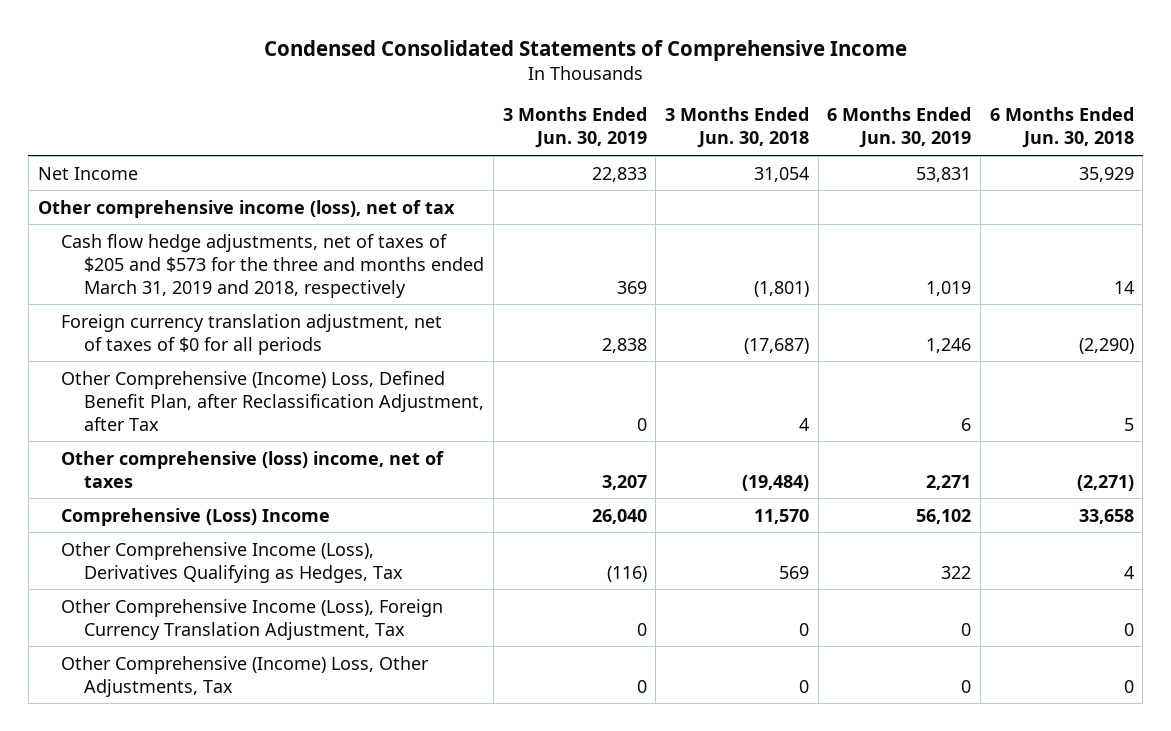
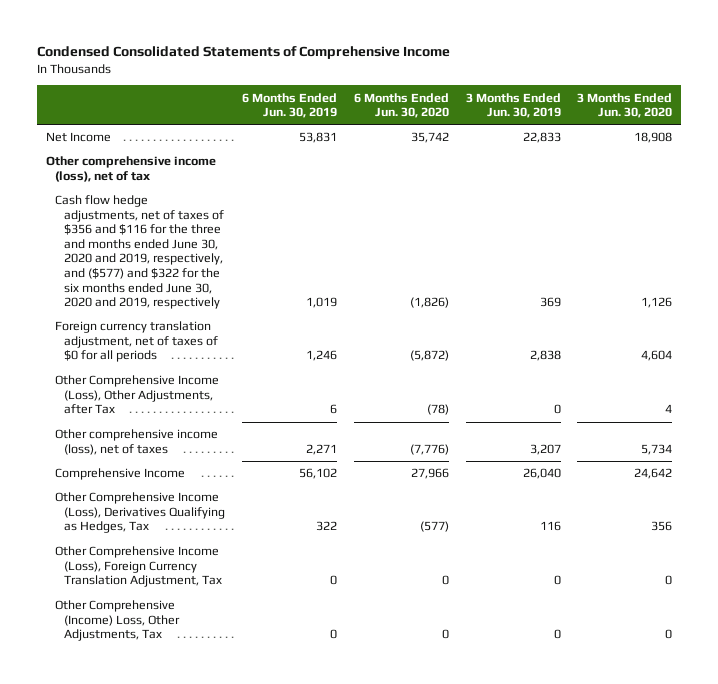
- | 3 Months Ended Jun. 30, 2019 | 3 Months Ended Jun. 30, 2018 | 6 Months Ended Jun. 30, 2019 | 6 Months Ended Jun. 30, 2018
+ | 6 Months Ended Jun. 30, 2019 | 6 Months Ended Jun. 30, 2020 | 3 Months Ended Jun. 30, 2019 | 3 Months Ended Jun. 30, 2020
- Cash flow hedge adjustments, net of taxes of $205 and $573 for the three and months ended March 31, 2019 and 2018, respectively | 369 | (1,801) | 1,019 | 14
+ Cash flow hedge adjustments, net of taxes of $356 and $116 for the three and months ended June 30, 2020 and 2019, respectively, and ($577) and $322 for the six months ended June 30, 2020 and 2019, respectively | 1,019 | (1,826) | 369 | 1,126
- Other Comprehensive (Income) Loss, Defined Benefit Plan, after Reclassification Adjustment, after Tax | 0 | 4 | 6 | 5
- Other comprehensive (loss) income, net of taxes | 3,207 | (19,484) | 2,271 | (2,271)
- Comprehensive (Loss) Income | 26,040 | 11,570 | 56,102 | 33,658
- Other Comprehensive Income (Loss), Derivatives Qualifying as Hedges, Tax | (116) | 569 | 322 | 4
+ Other Comprehensive Income (Loss), Other Adjustments, after Tax | 6 | (78) | 0 | 4
+ Other comprehensive income (loss), net of taxes | 2,271 | (7,776) | 3,207 | 5,734
+ Comprehensive Income | 56,102 | 27,966 | 26,040 | 24,642
+ Other Comprehensive Income (Loss), Derivatives Qualifying as Hedges, Tax | 322 | (577) | 116 | 356

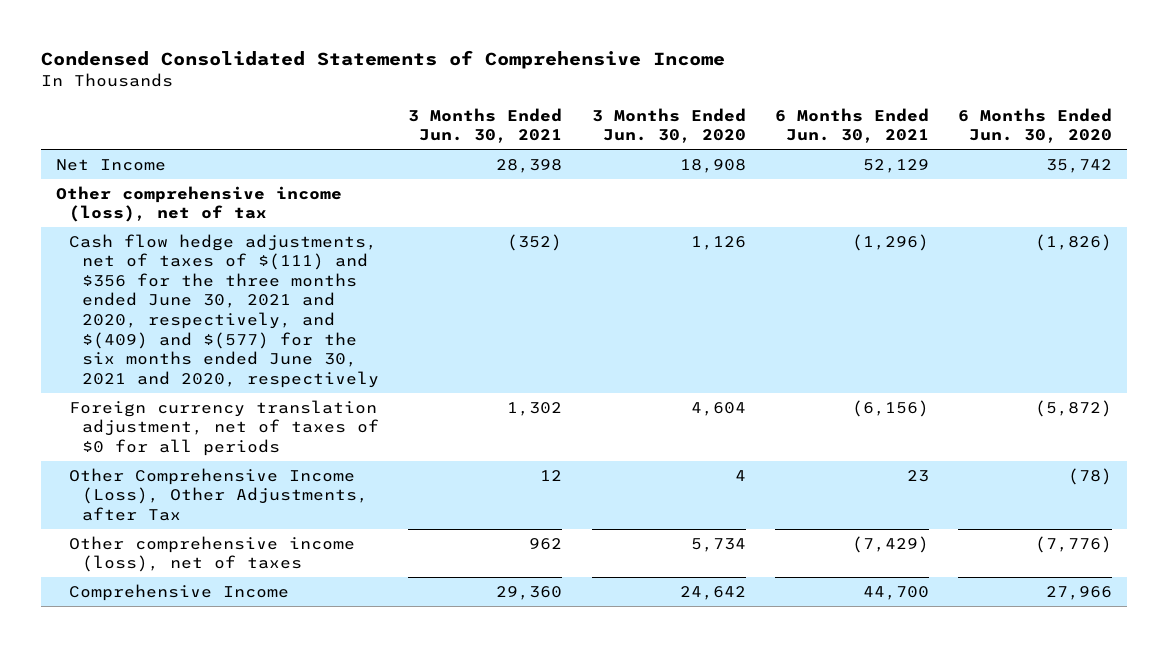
- | 6 Months Ended Jun. 30, 2019 | 6 Months Ended Jun. 30, 2020 | 3 Months Ended Jun. 30, 2019 | 3 Months Ended Jun. 30, 2020
+ | 3 Months Ended Jun. 30, 2021 | 3 Months Ended Jun. 30, 2020 | 6 Months Ended Jun. 30, 2021 | 6 Months Ended Jun. 30, 2020
- Cash flow hedge adjustments, net of taxes of $356 and $116 for the three and months ended June 30, 2020 and 2019, respectively, and ($577) and $322 for the six months ended June 30, 2020 and 2019, respectively | 1,019 | (1,826) | 369 | 1,126
+ Cash flow hedge adjustments, net of taxes of $(111) and $356 for the three months ended June 30, 2021 and 2020, respectively, and $(409) and $(577) for the six months ended June 30, 2021 and 2020, respectively | (352) | 1,126 | (1,296) | (1,826)
- Other Comprehensive Income (Loss), Derivatives Qualifying as Hedges, Tax | 322 | (577) | 116 | 356
- Other Comprehensive Income (Loss), Foreign Currency Translation Adjustment, Tax | 0 | 0 | 0 | 0
- Other Comprehensive (Income) Loss, Other Adjustments, Tax | 0 | 0 | 0 | 0

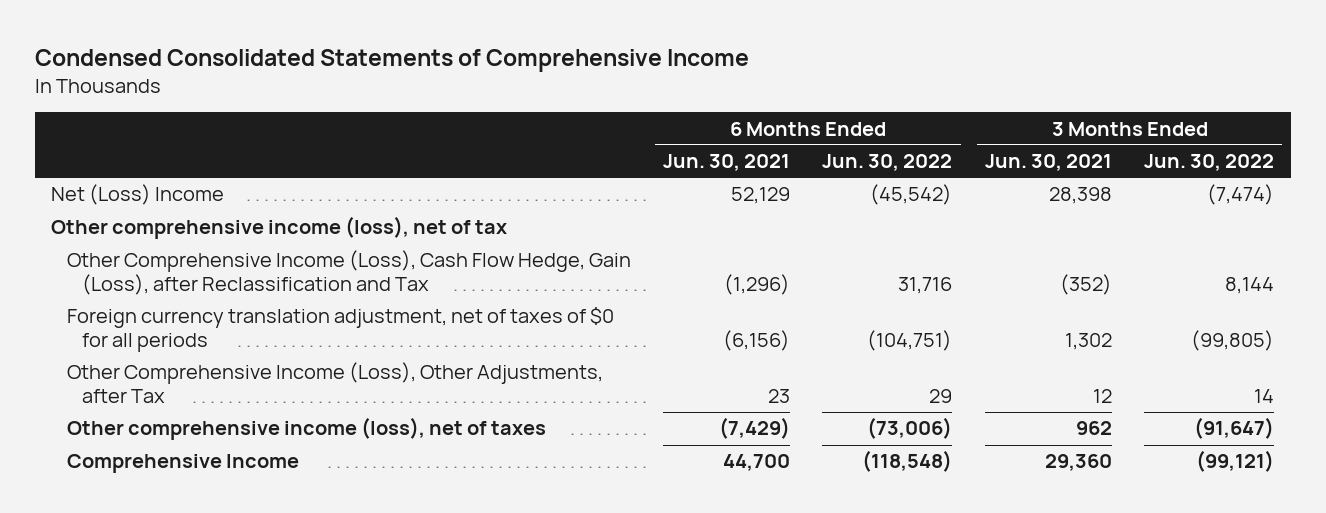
- | 3 Months Ended Jun. 30, 2021 | 3 Months Ended Jun. 30, 2020 | 6 Months Ended Jun. 30, 2021 | 6 Months Ended Jun. 30, 2020
+ | 6 Months Ended Jun. 30, 2021 | 6 Months Ended Jun. 30, 2022 | 3 Months Ended Jun. 30, 2021 | 3 Months Ended Jun. 30, 2022
- Net Income | 28,398 | 18,908 | 52,129 | 35,742
+ Net (Loss) Income | 52,129 | (45,542) | 28,398 | (7,474)
- Cash flow hedge adjustments, net of taxes of $(111) and $356 for the three months ended June 30, 2021 and 2020, respectively, and $(409) and $(577) for the six months ended June 30, 2021 and 2020, respectively | (352) | 1,126 | (1,296) | (1,826)
+ Other Comprehensive Income (Loss), Cash Flow Hedge, Gain (Loss), after Reclassification and Tax | (1,296) | 31,716 | (352) | 8,144

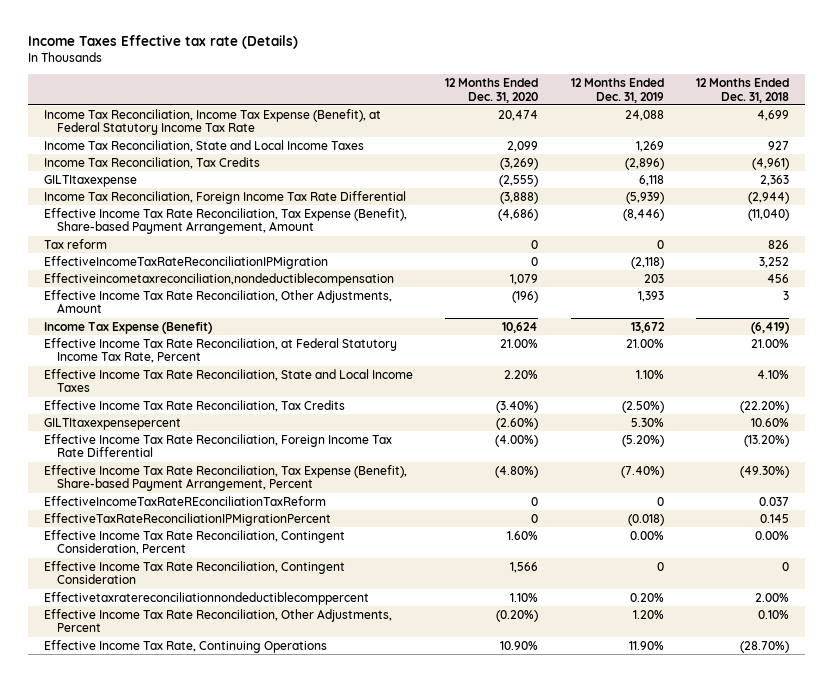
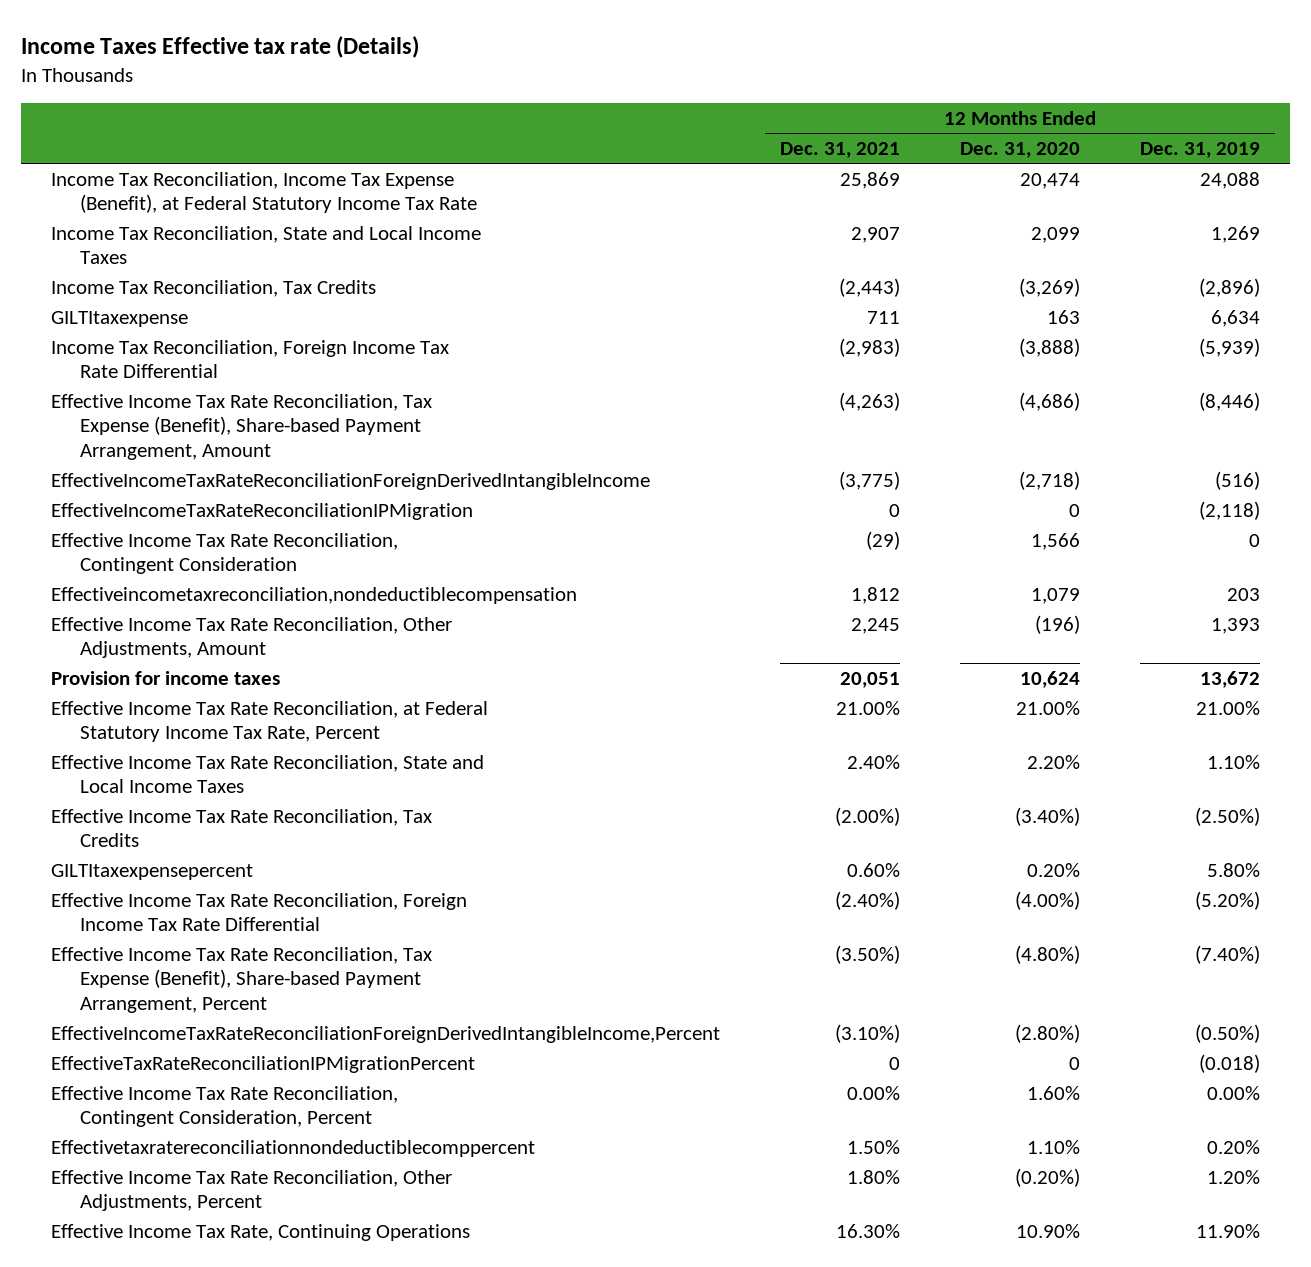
- | 12 Months Ended Dec. 31, 2020 | 12 Months Ended Dec. 31, 2019 | 12 Months Ended Dec. 31, 2018
+ | 12 Months Ended Dec. 31, 2021 | 12 Months Ended Dec. 31, 2020 | 12 Months Ended Dec. 31, 2019
- GILTItaxexpense | (2,555) | 6,118 | 2,363
+ GILTItaxexpense | 711 | 163 | 6,634
- Tax reform | 0 | 0 | 826
+ EffectiveIncomeTaxRateReconciliationForeignDerivedIntangibleIncome | (3,775) | (2,718) | (516)
moved up: Effective Income Tax Rate Reconciliation, Contingent Consideration | (29) | 1,566 | 0
- Income Tax Expense (Benefit) | 10,624 | 13,672 | (6,419)
+ Provision for income taxes | 20,051 | 10,624 | 13,672
- GILTItaxexpensepercent | (2.60%) | 5.30% | 10.60%
+ GILTItaxexpensepercent | 0.60% | 0.20% | 5.80%
- EffectiveIncomeTaxRateREconciliationTaxReform | 0 | 0 | 0.037
+ EffectiveIncomeTaxRateReconciliationForeignDerivedIntangibleIncome,Percent | (3.10%) | (2.80%) | (0.50%)

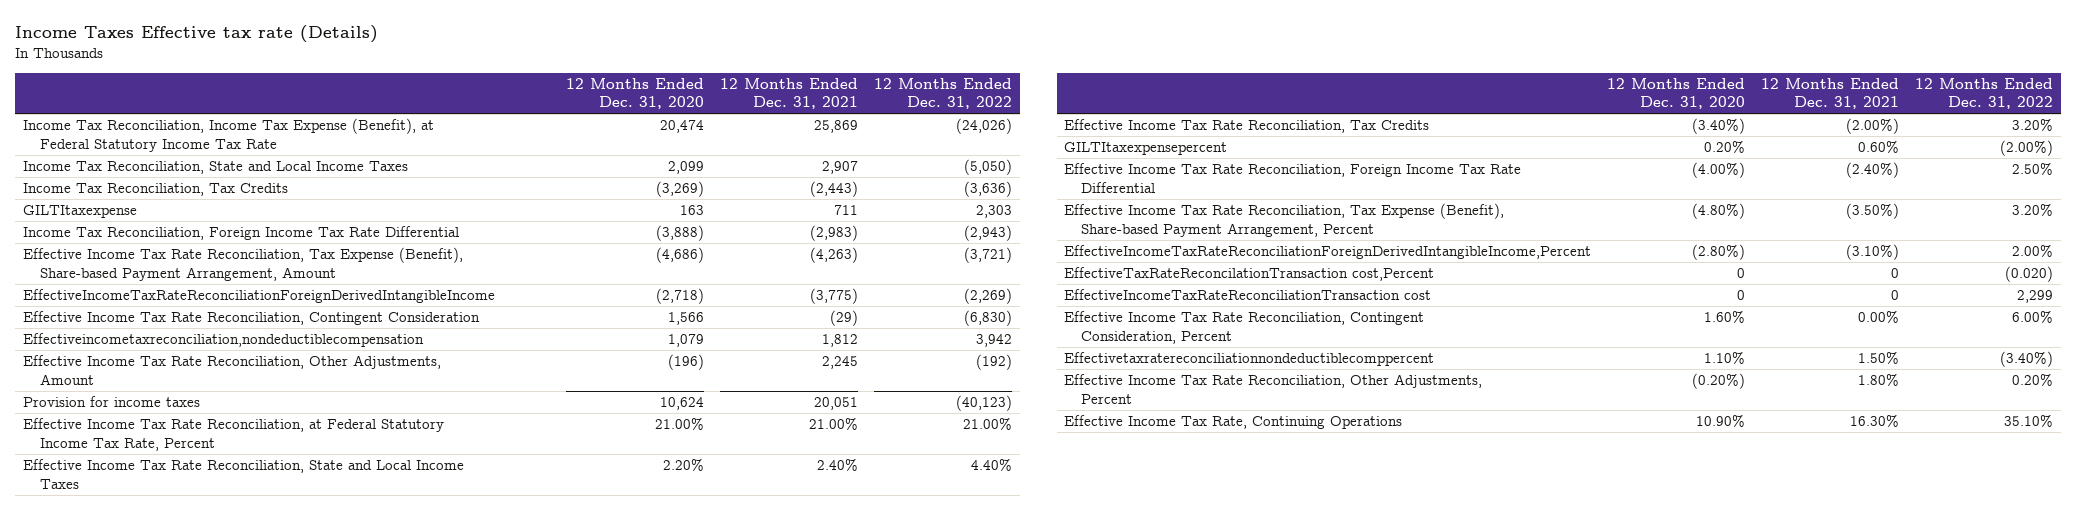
- | 12 Months Ended Dec. 31, 2021 | 12 Months Ended Dec. 31, 2020 | 12 Months Ended Dec. 31, 2019
+ | 12 Months Ended Dec. 31, 2020 | 12 Months Ended Dec. 31, 2021 | 12 Months Ended Dec. 31, 2022
- EffectiveIncomeTaxRateReconciliationIPMigration | 0 | 0 | (2,118)
- EffectiveTaxRateReconciliationIPMigrationPercent | 0 | 0 | (0.018)
+ EffectiveTaxRateReconcilationTransaction cost,Percent | 0 | 0 | (0.020)
+ EffectiveIncomeTaxRateReconciliationTransaction cost | 0 | 0 | 2,299

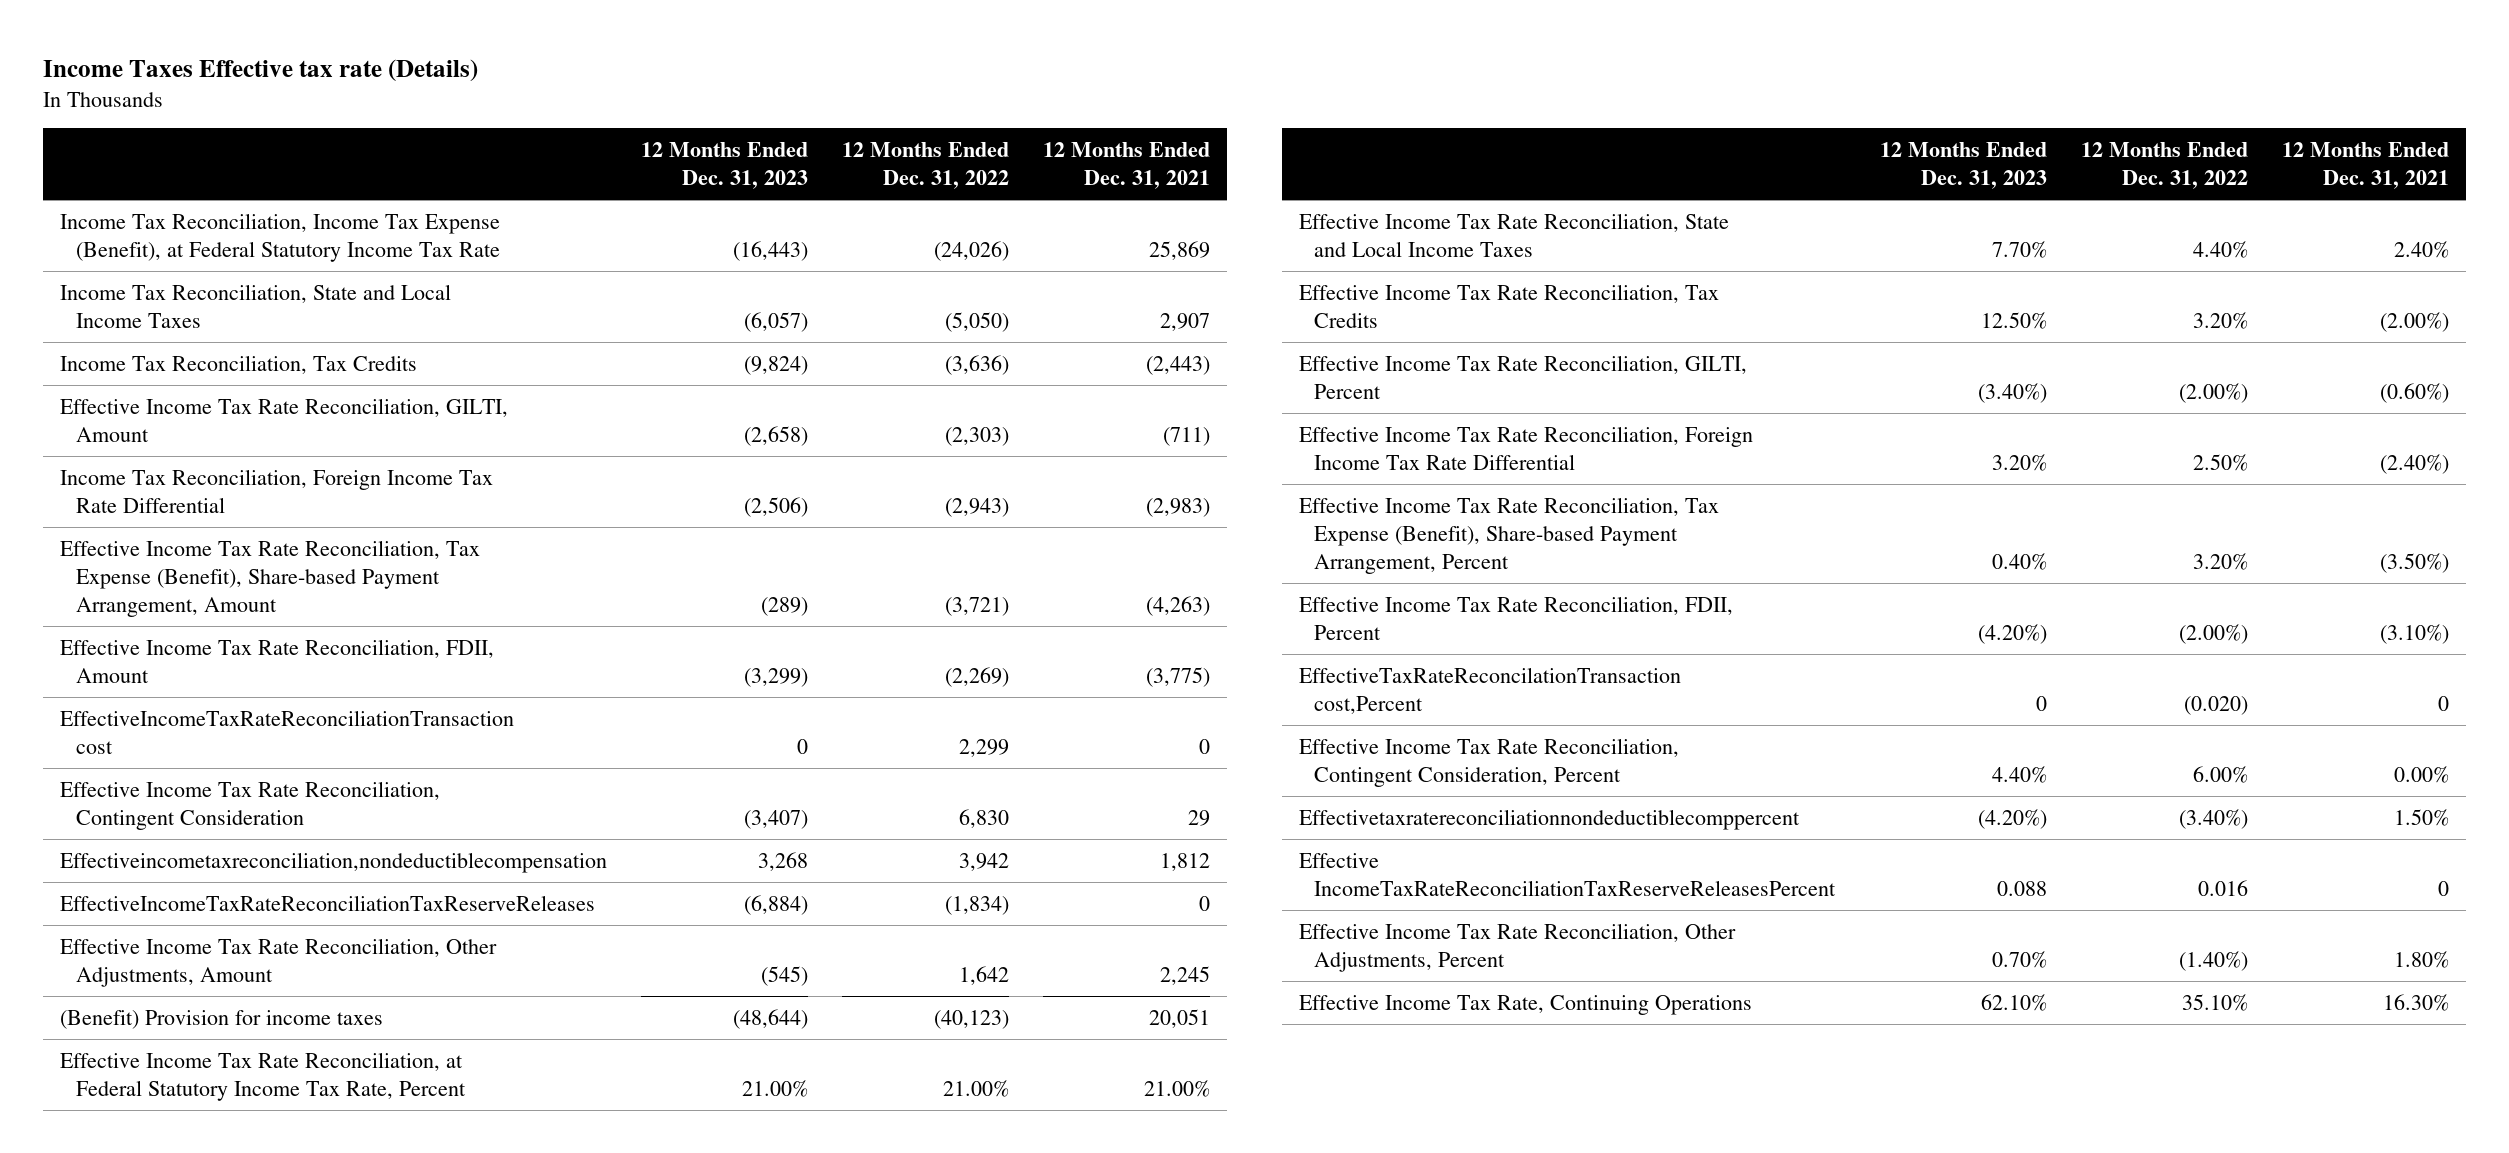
- | 12 Months Ended Dec. 31, 2020 | 12 Months Ended Dec. 31, 2021 | 12 Months Ended Dec. 31, 2022
+ | 12 Months Ended Dec. 31, 2023 | 12 Months Ended Dec. 31, 2022 | 12 Months Ended Dec. 31, 2021
- GILTItaxexpense | 163 | 711 | 2,303
+ Effective Income Tax Rate Reconciliation, GILTI, Amount | (2,658) | (2,303) | (711)
- EffectiveIncomeTaxRateReconciliationForeignDerivedIntangibleIncome | (2,718) | (3,775) | (2,269)
- Effective Income Tax Rate Reconciliation, Contingent Consideration | 1,566 | (29) | (6,830)
+ Effective Income Tax Rate Reconciliation, FDII, Amount | (3,299) | (2,269) | (3,775)
moved up: EffectiveIncomeTaxRateReconciliationTransaction cost | 0 | 2,299 | 0
+ Effective Income Tax Rate Reconciliation, Contingent Consideration | (3,407) | 6,830 | 29
- Effective Income Tax Rate Reconciliation, Other Adjustments, Amount | (196) | 2,245 | (192)
- Provision for income taxes | 10,624 | 20,051 | (40,123)
+ EffectiveIncomeTaxRateReconciliationTaxReserveReleases | (6,884) | (1,834) | 0
+ Effective Income Tax Rate Reconciliation, Other Adjustments, Amount | (545) | 1,642 | 2,245
+ (Benefit) Provision for income taxes | (48,644) | (40,123) | 20,051
- GILTItaxexpensepercent | 0.20% | 0.60% | (2.00%)
+ Effective Income Tax Rate Reconciliation, GILTI, Percent | (3.40%) | (2.00%) | (0.60%)
- EffectiveIncomeTaxRateReconciliationForeignDerivedIntangibleIncome,Percent | (2.80%) | (3.10%) | 2.00%
+ Effective Income Tax Rate Reconciliation, FDII, Percent | (4.20%) | (2.00%) | (3.10%)
- Effective Income Tax Rate Reconciliation, Other Adjustments, Percent | (0.20%) | 1.80% | 0.20%
+ Effective IncomeTaxRateReconciliationTaxReserveReleasesPercent | 0.088 | 0.016 | 0
+ Effective Income Tax Rate Reconciliation, Other Adjustments, Percent | 0.70% | (1.40%) | 1.80%

